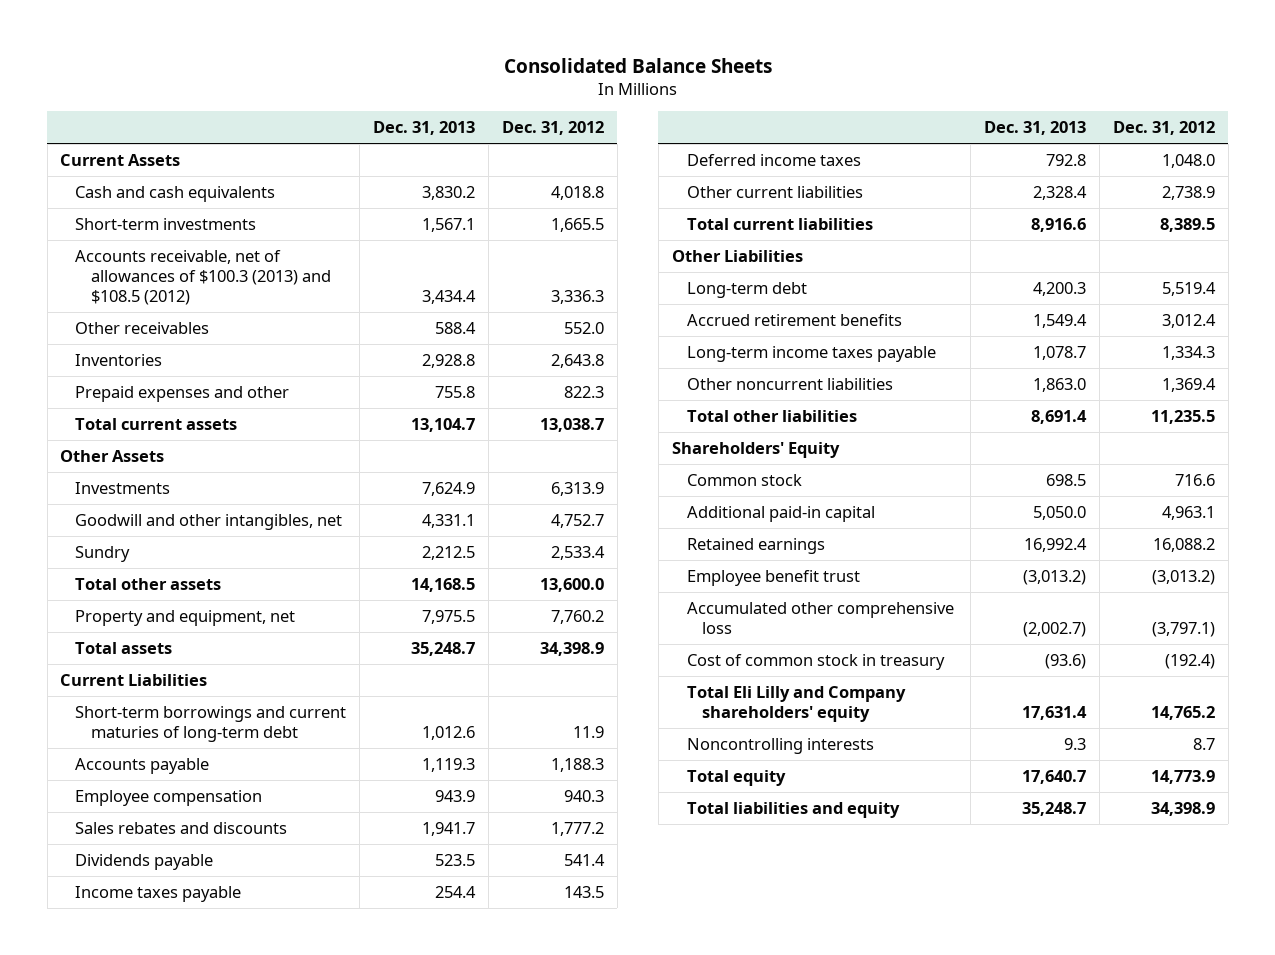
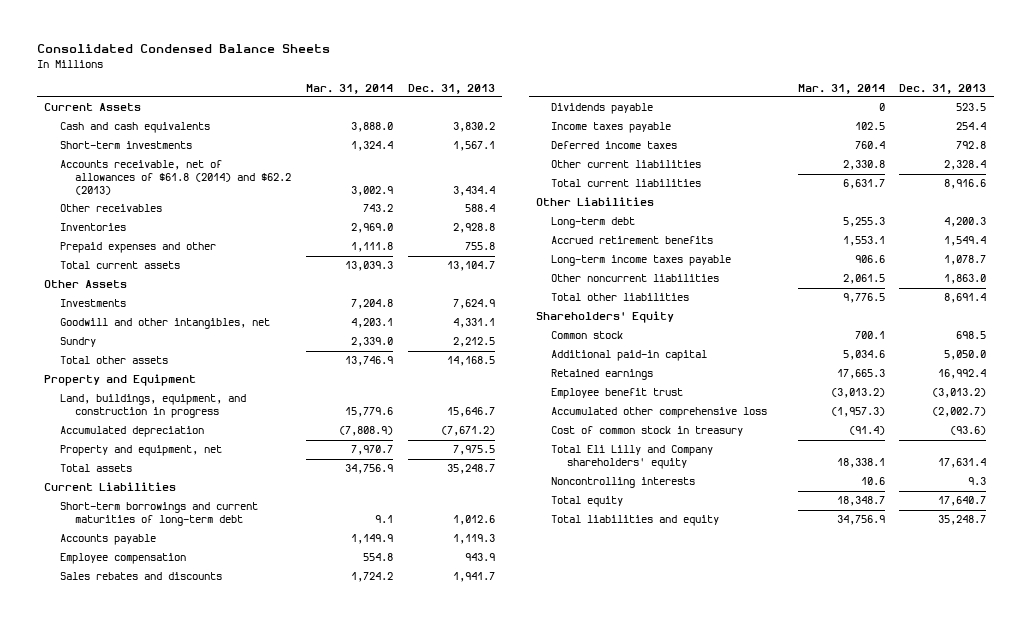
- Consolidated Balance Sheets
+ Consolidated Condensed Balance Sheets
- | Dec. 31, 2013 | Dec. 31, 2012
+ | Mar. 31, 2014 | Dec. 31, 2013
- Accounts receivable, net of allowances of $100.3 (2013) and $108.5 (2012) | 3,434.4 | 3,336.3
+ Accounts receivable, net of allowances of $61.8 (2014) and $62.2 (2013) | 3,002.9 | 3,434.4
+ Property and Equipment
+ Land, buildings, equipment, and construction in progress | 15,779.6 | 15,646.7
+ Accumulated depreciation | (7,808.9) | (7,671.2)
- Short-term borrowings and current maturies of long-term debt | 1,012.6 | 11.9
+ Short-term borrowings and current maturities of long-term debt | 9.1 | 1,012.6

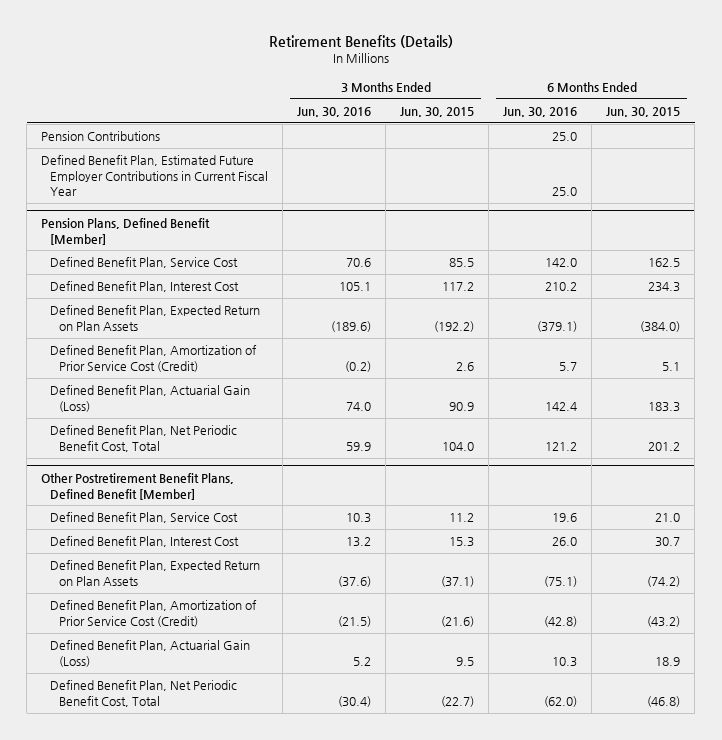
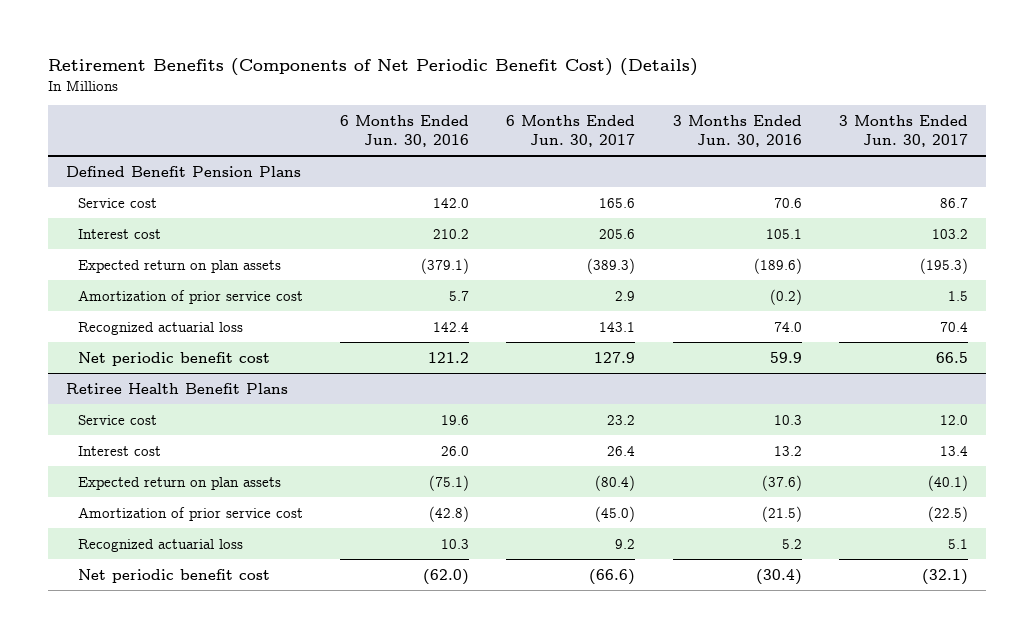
- Retirement Benefits (Details)
+ Retirement Benefits (Components of Net Periodic Benefit Cost) (Details)
- | 3 Months Ended Jun. 30, 2016 | 3 Months Ended Jun. 30, 2015 | 6 Months Ended Jun. 30, 2016 | 6 Months Ended Jun. 30, 2015
+ | 6 Months Ended Jun. 30, 2016 | 6 Months Ended Jun. 30, 2017 | 3 Months Ended Jun. 30, 2016 | 3 Months Ended Jun. 30, 2017
- Pension Contributions | | | 25.0 |
- Defined Benefit Plan, Estimated Future Employer Contributions in Current Fiscal Year | | | 25.0 |
- Pension Plans, Defined Benefit [Member]
- Defined Benefit Plan, Service Cost | 70.6 | 85.5 | 142.0 | 162.5
- Defined Benefit Plan, Interest Cost | 105.1 | 117.2 | 210.2 | 234.3
- Defined Benefit Plan, Expected Return on Plan Assets | (189.6) | (192.2) | (379.1) | (384.0)
- Defined Benefit Plan, Amortization of Prior Service Cost (Credit) | (0.2) | 2.6 | 5.7 | 5.1
- Defined Benefit Plan, Actuarial Gain (Loss) | 74.0 | 90.9 | 142.4 | 183.3
- Defined Benefit Plan, Net Periodic Benefit Cost, Total | 59.9 | 104.0 | 121.2 | 201.2
- Other Postretirement Benefit Plans, Defined Benefit [Member]
- Defined Benefit Plan, Service Cost | 10.3 | 11.2 | 19.6 | 21.0
- Defined Benefit Plan, Interest Cost | 13.2 | 15.3 | 26.0 | 30.7
- Defined Benefit Plan, Expected Return on Plan Assets | (37.6) | (37.1) | (75.1) | (74.2)
- Defined Benefit Plan, Amortization of Prior Service Cost (Credit) | (21.5) | (21.6) | (42.8) | (43.2)
- Defined Benefit Plan, Actuarial Gain (Loss) | 5.2 | 9.5 | 10.3 | 18.9
- Defined Benefit Plan, Net Periodic Benefit Cost, Total | (30.4) | (22.7) | (62.0) | (46.8)
+ Defined Benefit Pension Plans
+ Service cost | 142.0 | 165.6 | 70.6 | 86.7
+ Interest cost | 210.2 | 205.6 | 105.1 | 103.2
+ Expected return on plan assets | (379.1) | (389.3) | (189.6) | (195.3)
+ Amortization of prior service cost | 5.7 | 2.9 | (0.2) | 1.5
+ Recognized actuarial loss | 142.4 | 143.1 | 74.0 | 70.4
+ Net periodic benefit cost | 121.2 | 127.9 | 59.9 | 66.5
+ Retiree Health Benefit Plans
+ Service cost | 19.6 | 23.2 | 10.3 | 12.0
+ Interest cost | 26.0 | 26.4 | 13.2 | 13.4
+ Expected return on plan assets | (75.1) | (80.4) | (37.6) | (40.1)
+ Amortization of prior service cost | (42.8) | (45.0) | (21.5) | (22.5)
+ Recognized actuarial loss | 10.3 | 9.2 | 5.2 | 5.1
+ Net periodic benefit cost | (62.0) | (66.6) | (30.4) | (32.1)

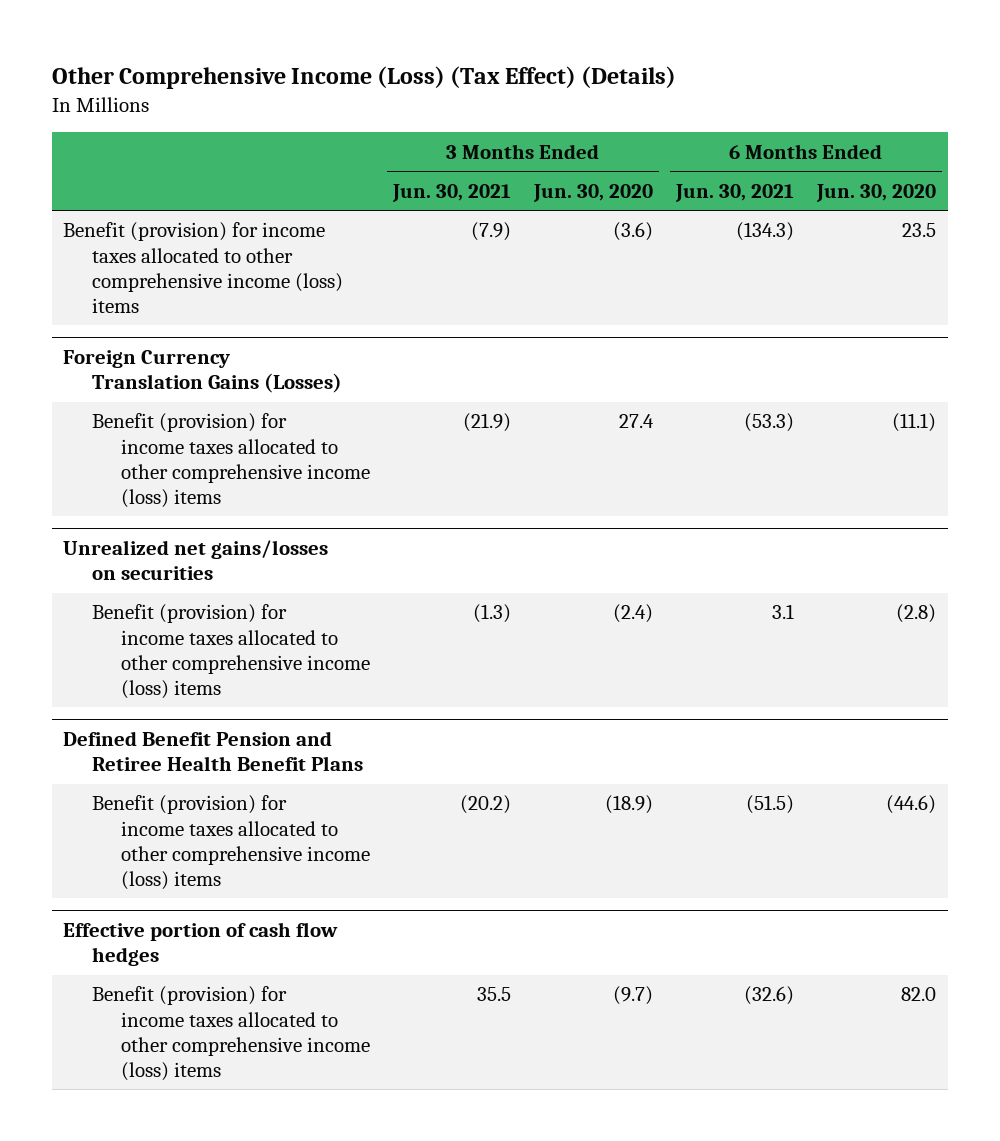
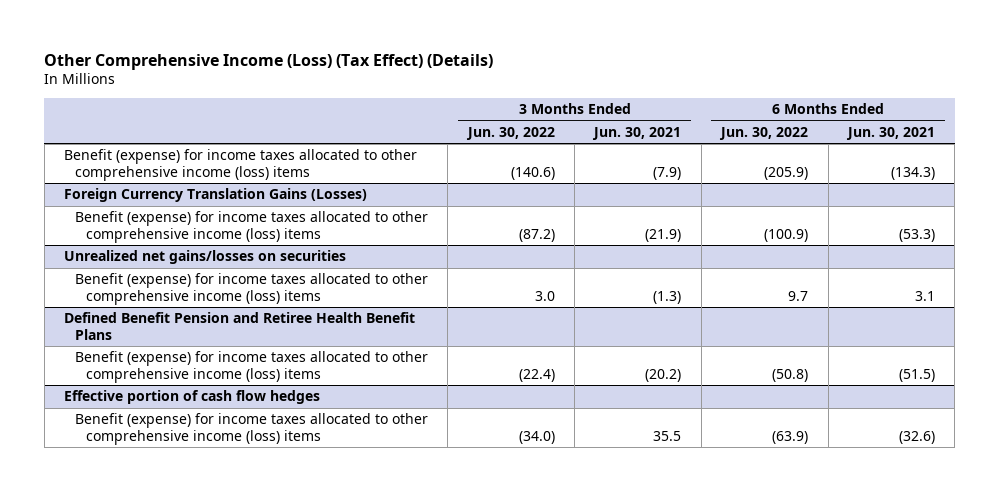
- | 3 Months Ended Jun. 30, 2021 | 3 Months Ended Jun. 30, 2020 | 6 Months Ended Jun. 30, 2021 | 6 Months Ended Jun. 30, 2020
+ | 3 Months Ended Jun. 30, 2022 | 3 Months Ended Jun. 30, 2021 | 6 Months Ended Jun. 30, 2022 | 6 Months Ended Jun. 30, 2021
- Benefit (provision) for income taxes allocated to other comprehensive income (loss) items | (7.9) | (3.6) | (134.3) | 23.5
+ Benefit (expense) for income taxes allocated to other comprehensive income (loss) items | (140.6) | (7.9) | (205.9) | (134.3)
@ Foreign Currency Translation Gains (Losses)
- Benefit (provision) for income taxes allocated to other comprehensive income (loss) items | (21.9) | 27.4 | (53.3) | (11.1)
+ Benefit (expense) for income taxes allocated to other comprehensive income (loss) items | (87.2) | (21.9) | (100.9) | (53.3)
@ Unrealized net gains/losses on securities
- Benefit (provision) for income taxes allocated to other comprehensive income (loss) items | (1.3) | (2.4) | 3.1 | (2.8)
+ Benefit (expense) for income taxes allocated to other comprehensive income (loss) items | 3.0 | (1.3) | 9.7 | 3.1
@ Defined Benefit Pension and Retiree Health Benefit Plans
- Benefit (provision) for income taxes allocated to other comprehensive income (loss) items | (20.2) | (18.9) | (51.5) | (44.6)
+ Benefit (expense) for income taxes allocated to other comprehensive income (loss) items | (22.4) | (20.2) | (50.8) | (51.5)
@ Effective portion of cash flow hedges
- Benefit (provision) for income taxes allocated to other comprehensive income (loss) items | 35.5 | (9.7) | (32.6) | 82.0
+ Benefit (expense) for income taxes allocated to other comprehensive income (loss) items | (34.0) | 35.5 | (63.9) | (32.6)

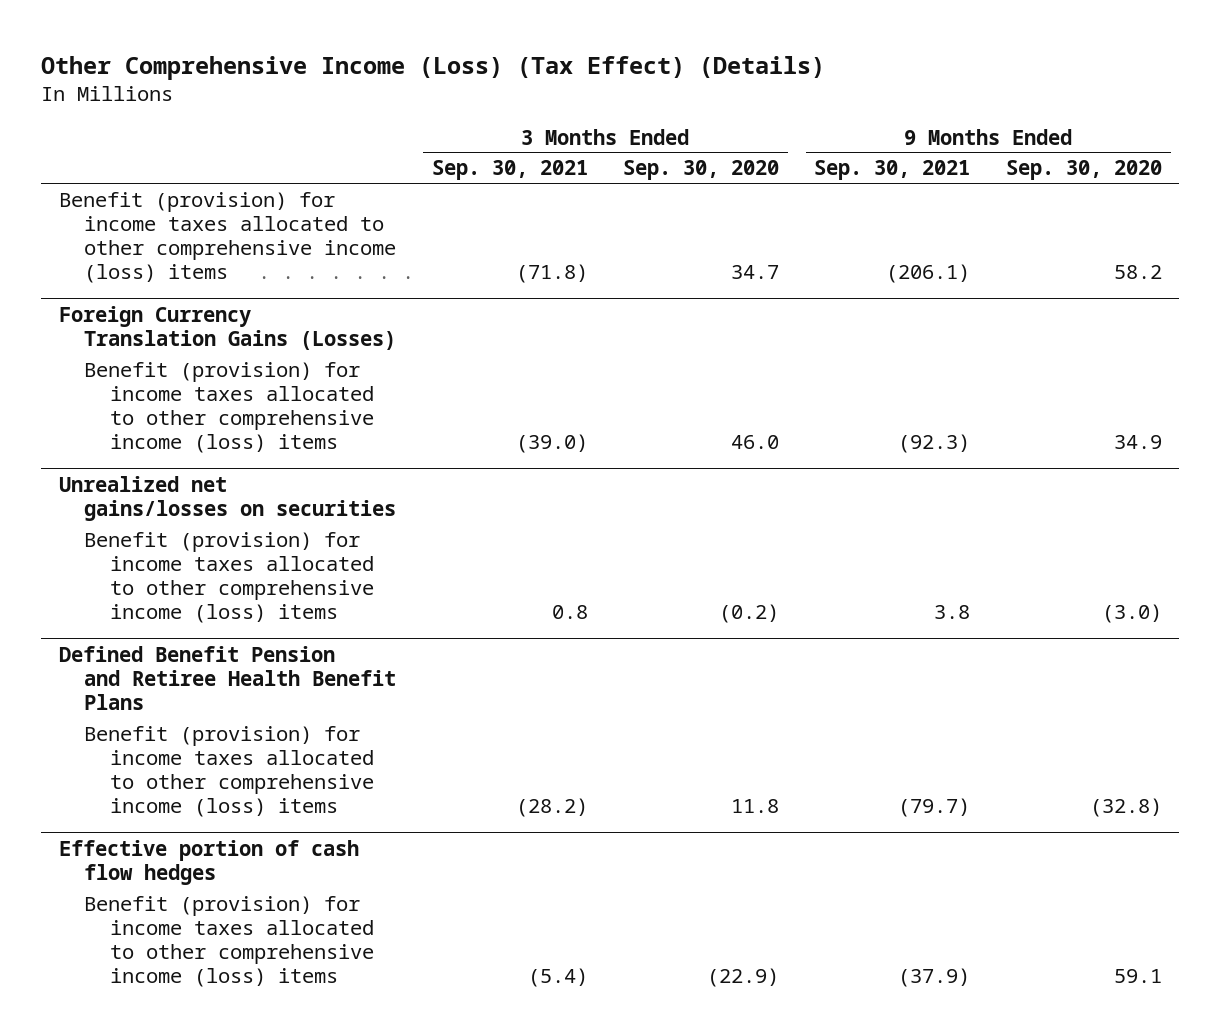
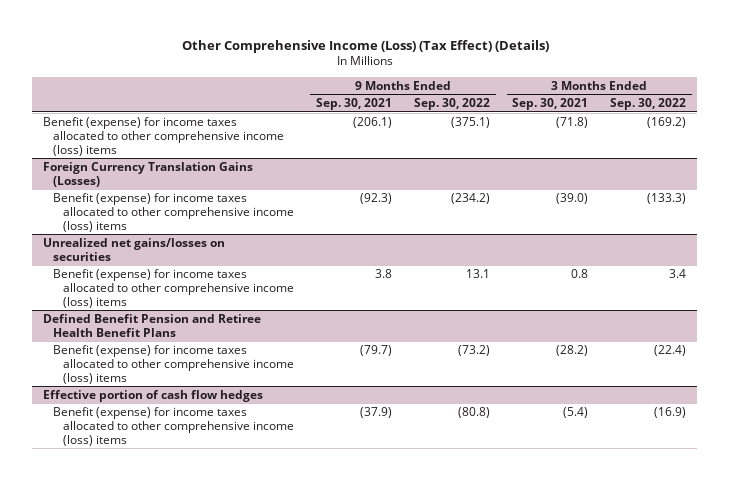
- | 3 Months Ended Sep. 30, 2021 | 3 Months Ended Sep. 30, 2020 | 9 Months Ended Sep. 30, 2021 | 9 Months Ended Sep. 30, 2020
+ | 9 Months Ended Sep. 30, 2021 | 9 Months Ended Sep. 30, 2022 | 3 Months Ended Sep. 30, 2021 | 3 Months Ended Sep. 30, 2022
- Benefit (provision) for income taxes allocated to other comprehensive income (loss) items | (71.8) | 34.7 | (206.1) | 58.2
+ Benefit (expense) for income taxes allocated to other comprehensive income (loss) items | (206.1) | (375.1) | (71.8) | (169.2)
@ Foreign Currency Translation Gains (Losses)
- Benefit (provision) for income taxes allocated to other comprehensive income (loss) items | (39.0) | 46.0 | (92.3) | 34.9
+ Benefit (expense) for income taxes allocated to other comprehensive income (loss) items | (92.3) | (234.2) | (39.0) | (133.3)
@ Unrealized net gains/losses on securities
- Benefit (provision) for income taxes allocated to other comprehensive income (loss) items | 0.8 | (0.2) | 3.8 | (3.0)
+ Benefit (expense) for income taxes allocated to other comprehensive income (loss) items | 3.8 | 13.1 | 0.8 | 3.4
@ Defined Benefit Pension and Retiree Health Benefit Plans
- Benefit (provision) for income taxes allocated to other comprehensive income (loss) items | (28.2) | 11.8 | (79.7) | (32.8)
+ Benefit (expense) for income taxes allocated to other comprehensive income (loss) items | (79.7) | (73.2) | (28.2) | (22.4)
@ Effective portion of cash flow hedges
- Benefit (provision) for income taxes allocated to other comprehensive income (loss) items | (5.4) | (22.9) | (37.9) | 59.1
+ Benefit (expense) for income taxes allocated to other comprehensive income (loss) items | (37.9) | (80.8) | (5.4) | (16.9)

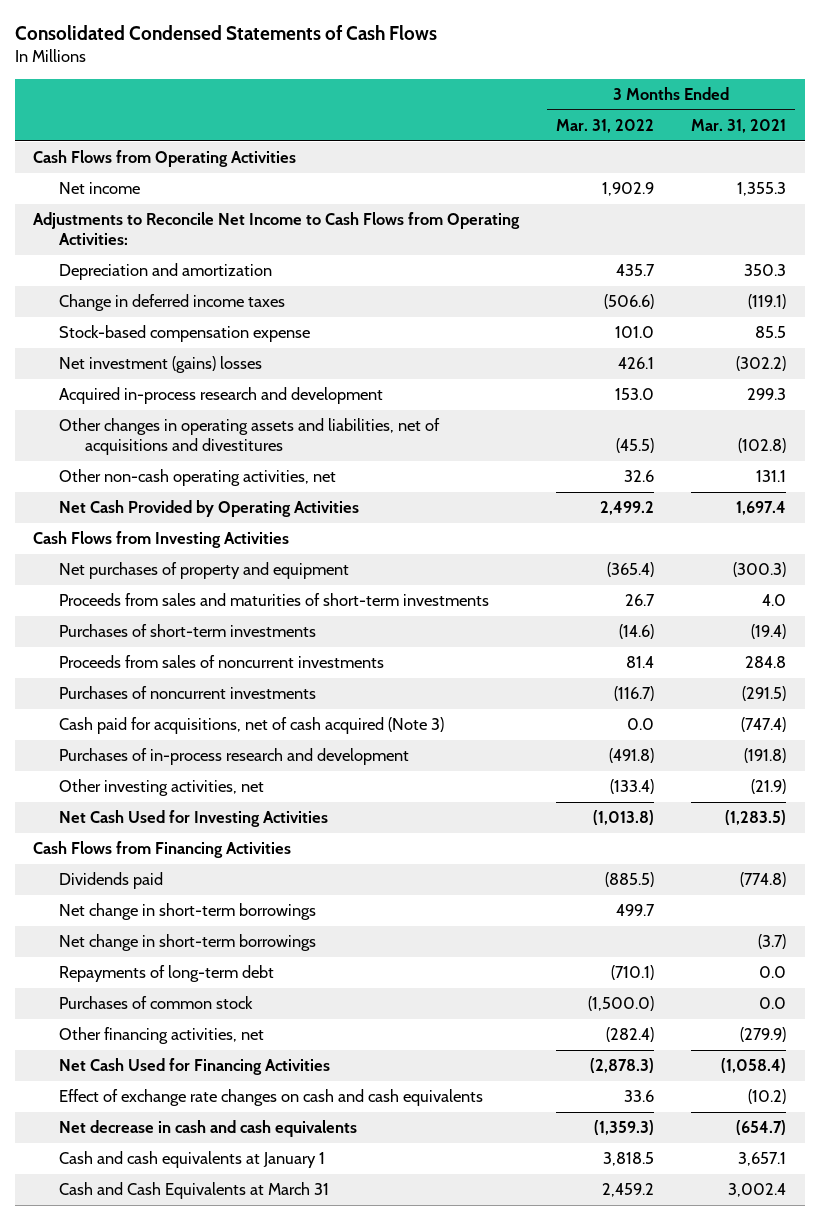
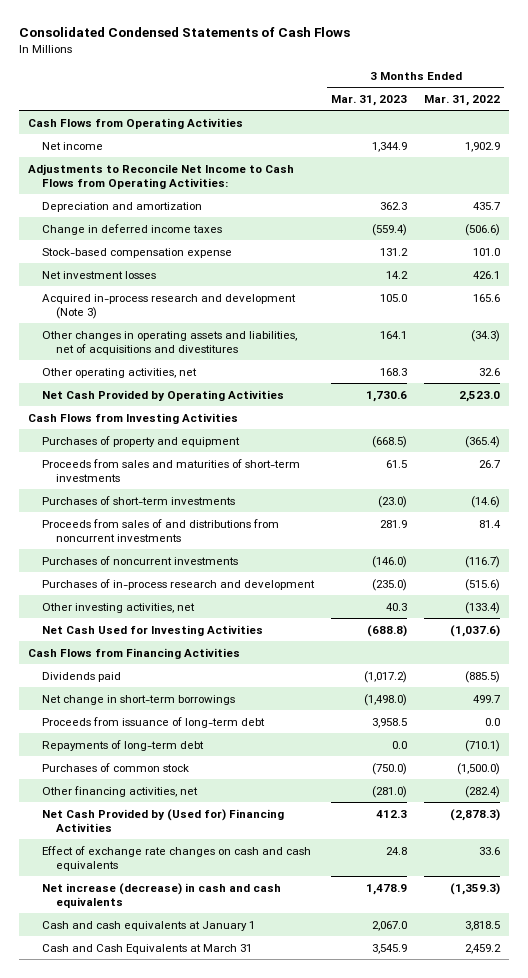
- | 3 Months Ended Mar. 31, 2022 | 3 Months Ended Mar. 31, 2021
+ | 3 Months Ended Mar. 31, 2023 | 3 Months Ended Mar. 31, 2022
- Net investment (gains) losses | 426.1 | (302.2)
- Acquired in-process research and development | 153.0 | 299.3
- Other changes in operating assets and liabilities, net of acquisitions and divestitures | (45.5) | (102.8)
- Other non-cash operating activities, net | 32.6 | 131.1
- Net Cash Provided by Operating Activities | 2,499.2 | 1,697.4
+ Net investment losses | 14.2 | 426.1
+ Acquired in-process research and development (Note 3) | 105.0 | 165.6
+ Other changes in operating assets and liabilities, net of acquisitions and divestitures | 164.1 | (34.3)
+ Other operating activities, net | 168.3 | 32.6
+ Net Cash Provided by Operating Activities | 1,730.6 | 2,523.0
- Net purchases of property and equipment | (365.4) | (300.3)
+ Purchases of property and equipment | (668.5) | (365.4)
- Proceeds from sales of noncurrent investments | 81.4 | 284.8
+ Proceeds from sales of and distributions from noncurrent investments | 281.9 | 81.4
- Cash paid for acquisitions, net of cash acquired (Note 3) | 0.0 | (747.4)
- Purchases of in-process research and development | (491.8) | (191.8)
+ Purchases of in-process research and development | (235.0) | (515.6)
- Net Cash Used for Investing Activities | (1,013.8) | (1,283.5)
+ Net Cash Used for Investing Activities | (688.8) | (1,037.6)
- Net change in short-term borrowings | | (3.7)
+ Proceeds from issuance of long-term debt | 3,958.5 | 0.0
- Net Cash Used for Financing Activities | (2,878.3) | (1,058.4)
+ Net Cash Provided by (Used for) Financing Activities | 412.3 | (2,878.3)
- Net decrease in cash and cash equivalents | (1,359.3) | (654.7)
+ Net increase (decrease) in cash and cash equivalents | 1,478.9 | (1,359.3)

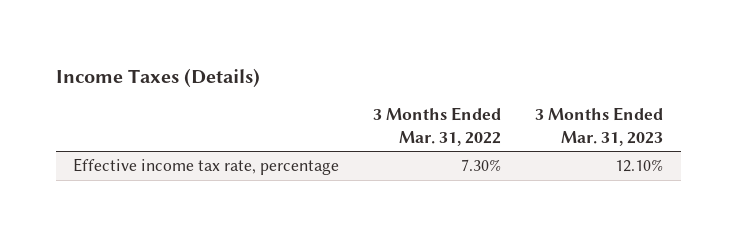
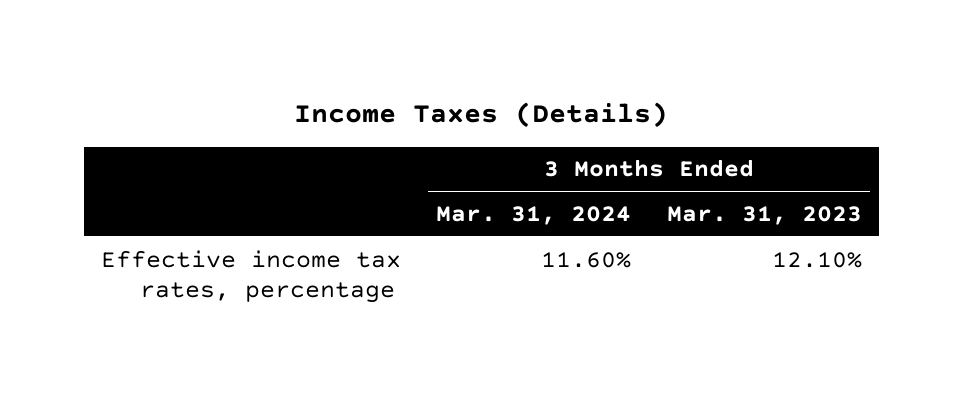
- | 3 Months Ended Mar. 31, 2022 | 3 Months Ended Mar. 31, 2023
+ | 3 Months Ended Mar. 31, 2024 | 3 Months Ended Mar. 31, 2023
- Effective income tax rate, percentage | 7.30% | 12.10%
+ Effective income tax rates, percentage | 11.60% | 12.10%

